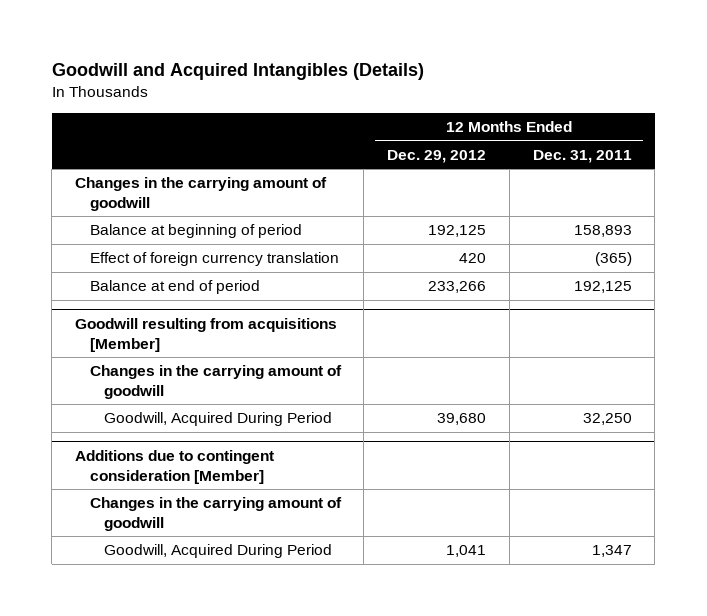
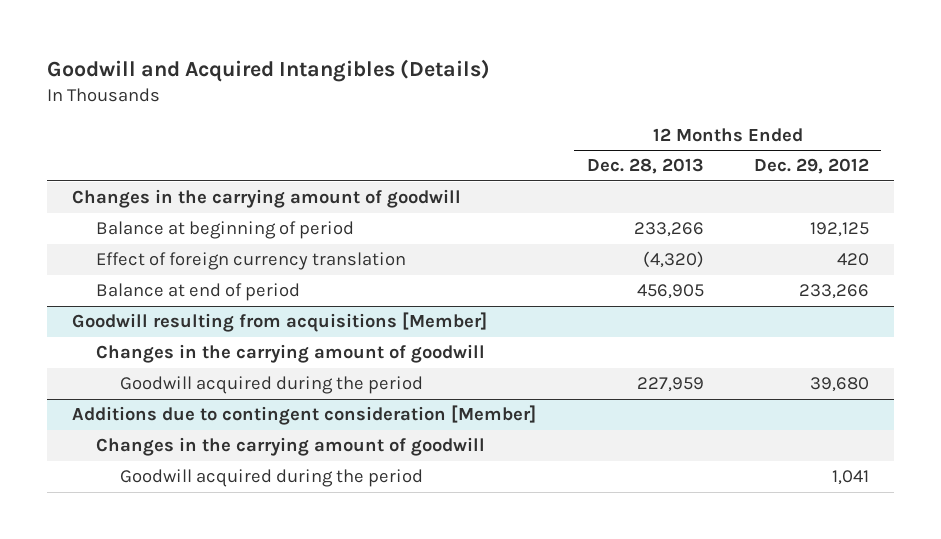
- | 12 Months Ended Dec. 29, 2012 | 12 Months Ended Dec. 31, 2011
+ | 12 Months Ended Dec. 28, 2013 | 12 Months Ended Dec. 29, 2012
@ Goodwill resulting from acquisitions [Member]
- Goodwill, Acquired During Period | 39,680 | 32,250
+ Goodwill acquired during the period | 227,959 | 39,680
@ Additions due to contingent consideration [Member]
- Goodwill, Acquired During Period | 1,041 | 1,347
+ Goodwill acquired during the period | | 1,041

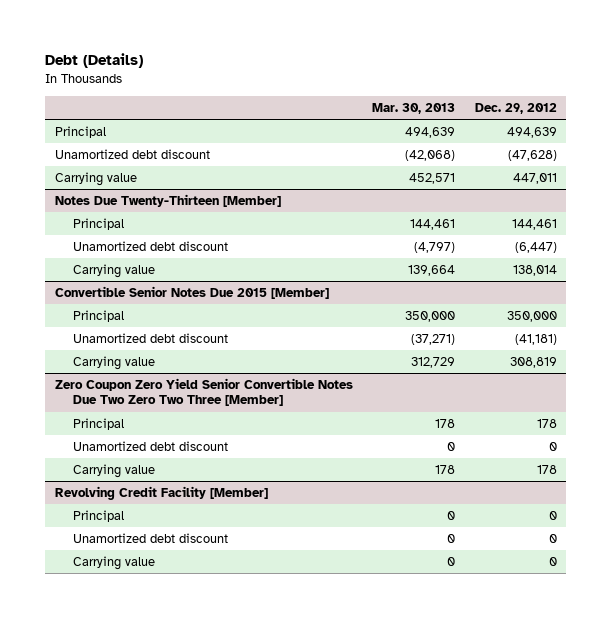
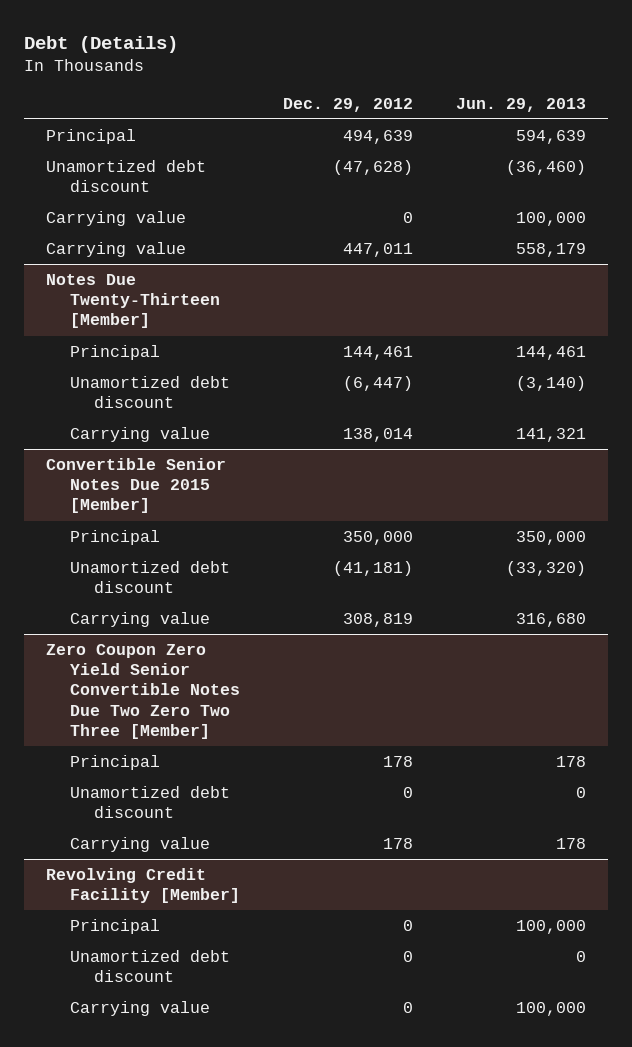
- | Mar. 30, 2013 | Dec. 29, 2012
+ | Dec. 29, 2012 | Jun. 29, 2013
+ Carrying value | 0 | 100,000

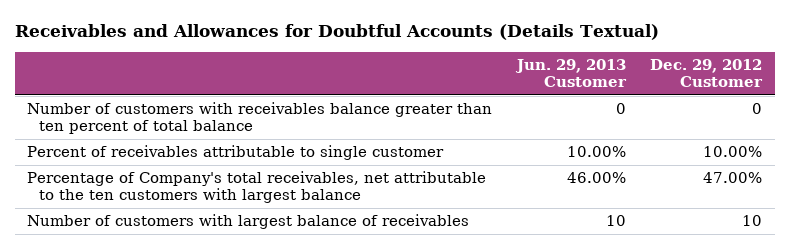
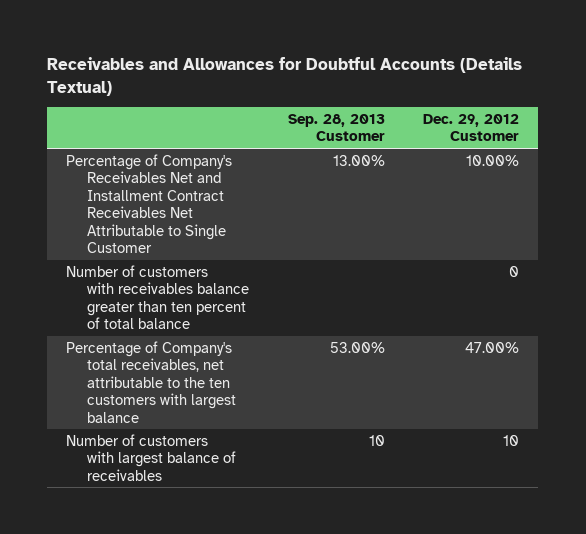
- | Jun. 29, 2013 Customer | Dec. 29, 2012 Customer
+ | Sep. 28, 2013 Customer | Dec. 29, 2012 Customer
+ Percentage of Company's Receivables Net and Installment Contract Receivables Net Attributable to Single Customer | 13.00% | 10.00%
- Percent of receivables attributable to single customer | 10.00% | 10.00%

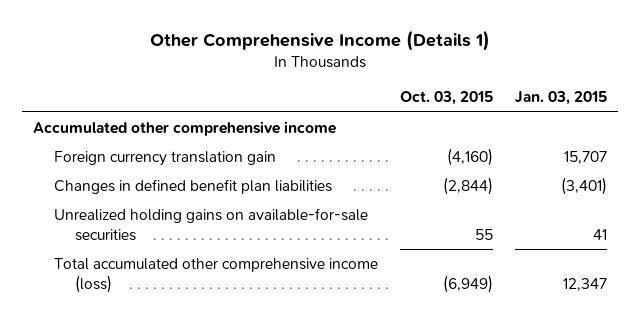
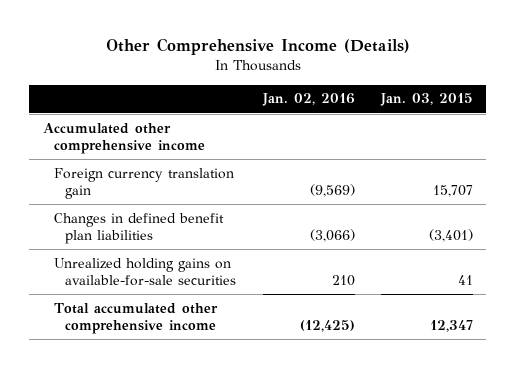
- Other Comprehensive Income (Details 1)
+ Other Comprehensive Income (Details)
- | Oct. 03, 2015 | Jan. 03, 2015
+ | Jan. 02, 2016 | Jan. 03, 2015
- Total accumulated other comprehensive income (loss) | (6,949) | 12,347
+ Total accumulated other comprehensive income | (12,425) | 12,347

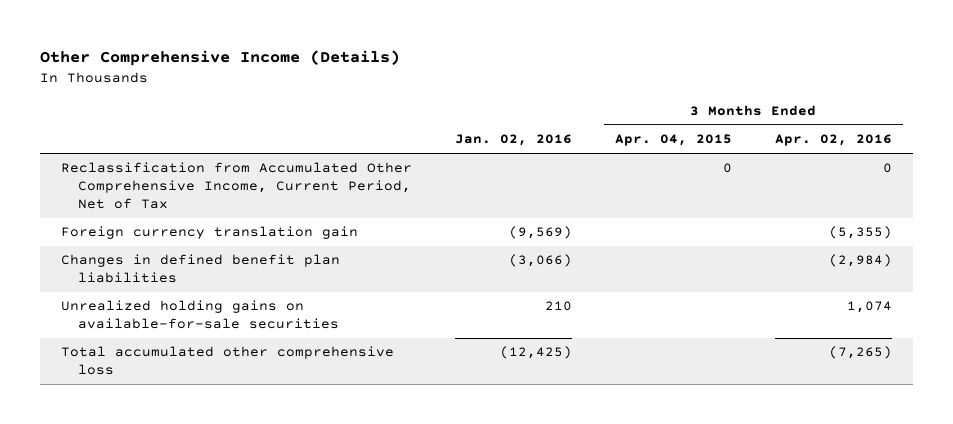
- | Jan. 02, 2016 | Jan. 03, 2015
+ | Jan. 02, 2016 | 3 Months Ended Apr. 04, 2015 | 3 Months Ended Apr. 02, 2016
- Accumulated other comprehensive income
+ Reclassification from Accumulated Other Comprehensive Income, Current Period, Net of Tax | | 0 | 0
- Total accumulated other comprehensive income | (12,425) | 12,347
+ Total accumulated other comprehensive loss | (12,425) | | (7,265)

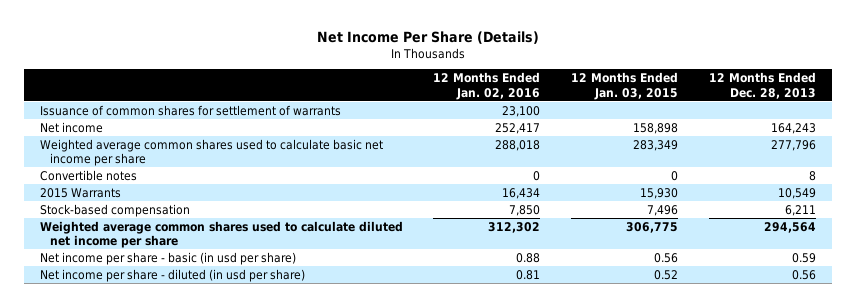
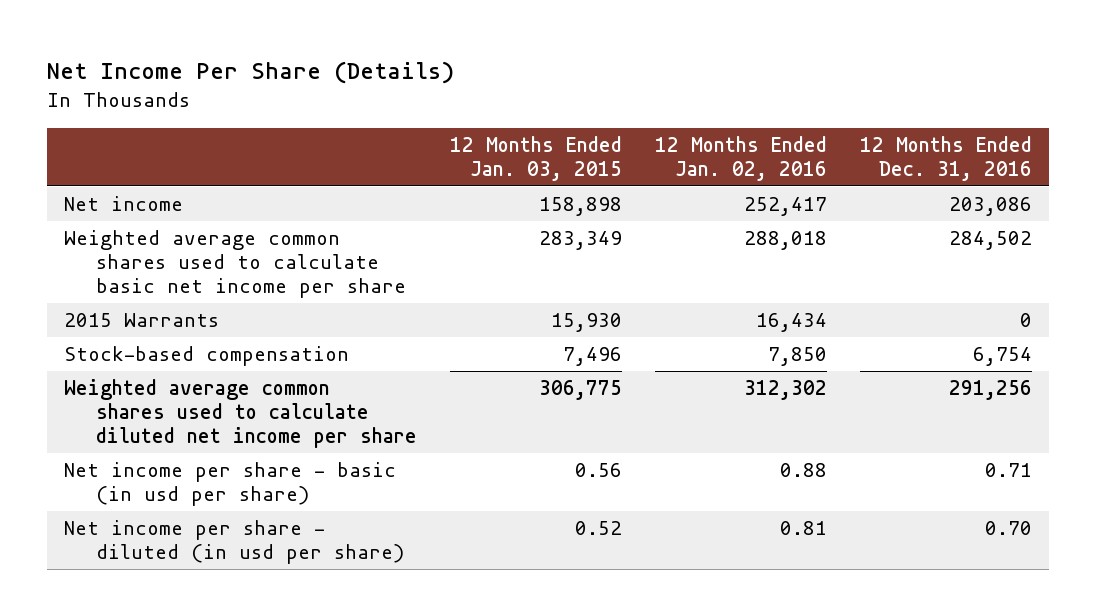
- | 12 Months Ended Jan. 02, 2016 | 12 Months Ended Jan. 03, 2015 | 12 Months Ended Dec. 28, 2013
+ | 12 Months Ended Jan. 03, 2015 | 12 Months Ended Jan. 02, 2016 | 12 Months Ended Dec. 31, 2016
- Issuance of common shares for settlement of warrants | 23,100 | |
- Convertible notes | 0 | 0 | 8

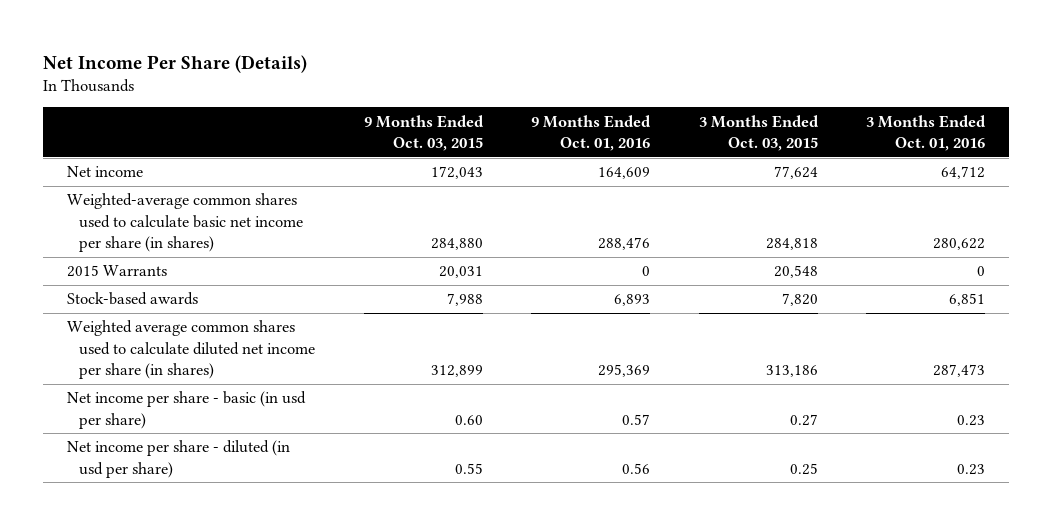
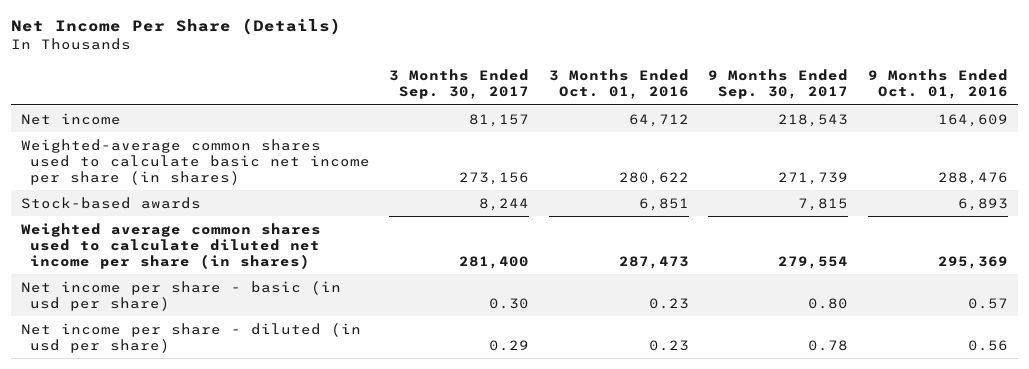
- | 9 Months Ended Oct. 03, 2015 | 9 Months Ended Oct. 01, 2016 | 3 Months Ended Oct. 03, 2015 | 3 Months Ended Oct. 01, 2016
+ | 3 Months Ended Sep. 30, 2017 | 3 Months Ended Oct. 01, 2016 | 9 Months Ended Sep. 30, 2017 | 9 Months Ended Oct. 01, 2016
- 2015 Warrants | 20,031 | 0 | 20,548 | 0

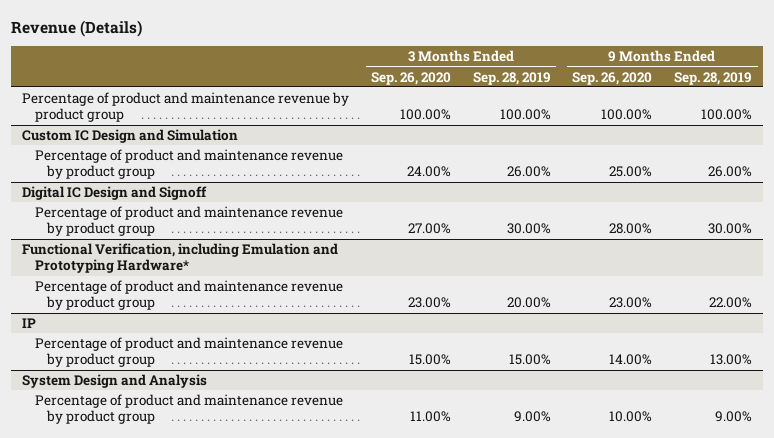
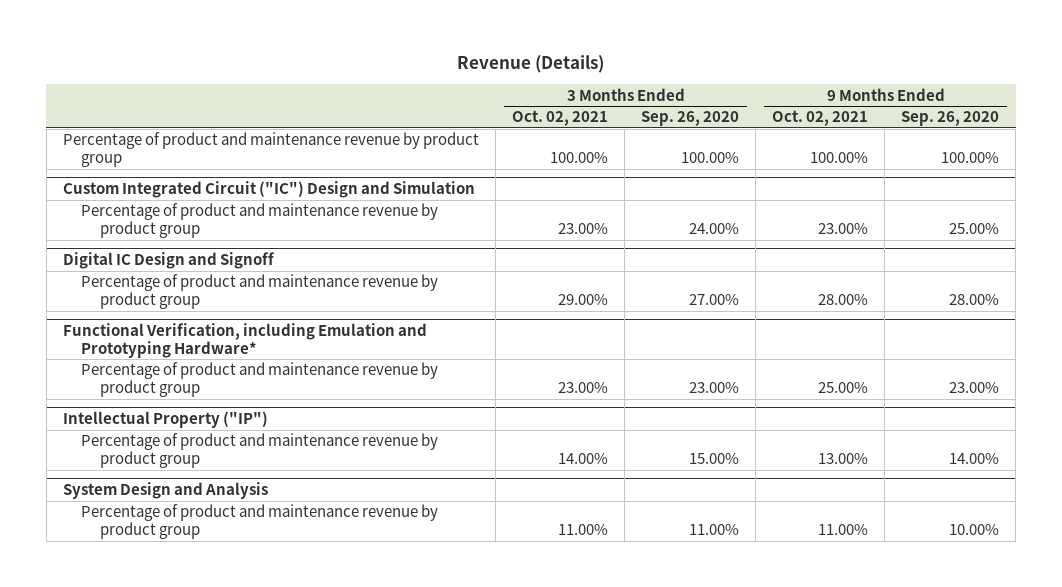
- | 3 Months Ended Sep. 26, 2020 | 3 Months Ended Sep. 28, 2019 | 9 Months Ended Sep. 26, 2020 | 9 Months Ended Sep. 28, 2019
+ | 3 Months Ended Oct. 02, 2021 | 3 Months Ended Sep. 26, 2020 | 9 Months Ended Oct. 02, 2021 | 9 Months Ended Sep. 26, 2020
- Custom IC Design and Simulation
+ Custom Integrated Circuit ("IC") Design and Simulation
- IP
+ Intellectual Property ("IP")

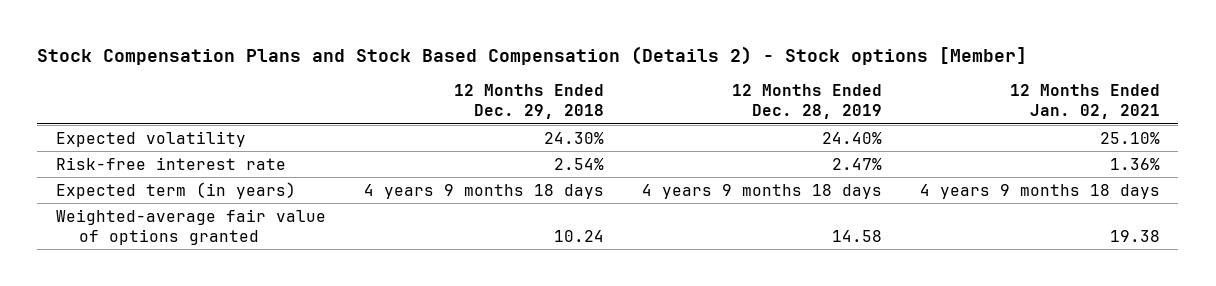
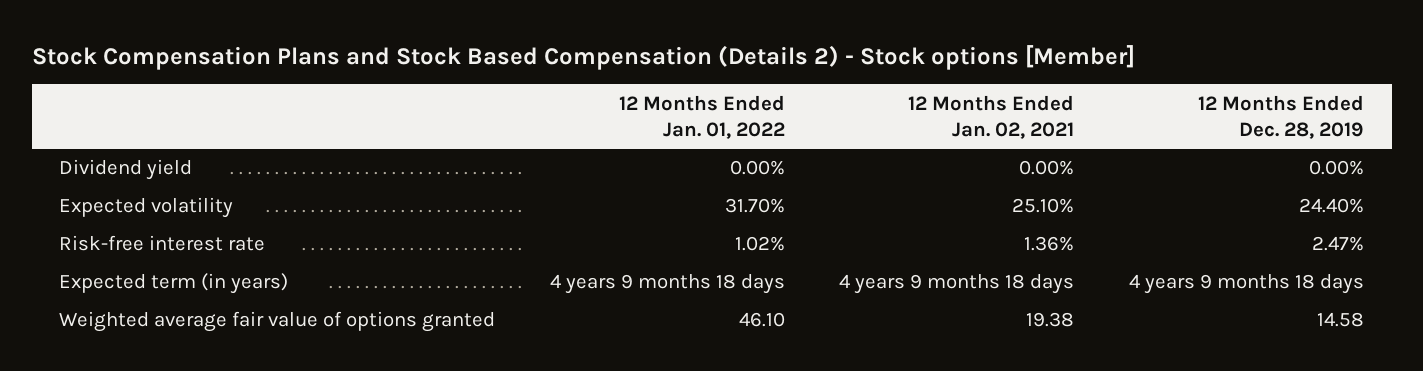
- | 12 Months Ended Dec. 29, 2018 | 12 Months Ended Dec. 28, 2019 | 12 Months Ended Jan. 02, 2021
+ | 12 Months Ended Jan. 01, 2022 | 12 Months Ended Jan. 02, 2021 | 12 Months Ended Dec. 28, 2019
+ Dividend yield | 0.00% | 0.00% | 0.00%
- Weighted-average fair value of options granted | 10.24 | 14.58 | 19.38
+ Weighted average fair value of options granted | 46.10 | 19.38 | 14.58

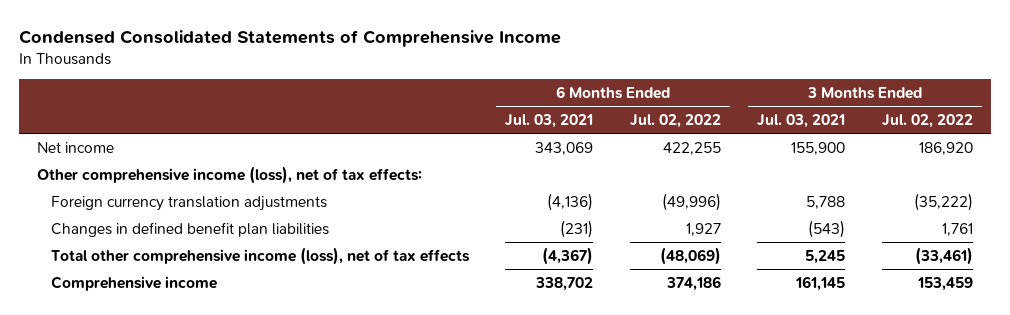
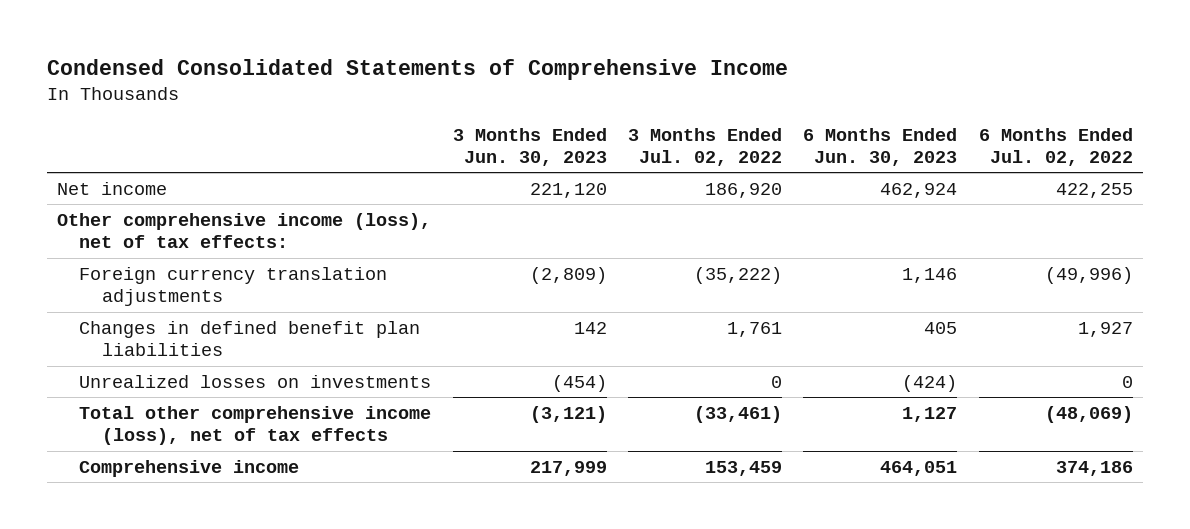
- | 6 Months Ended Jul. 03, 2021 | 6 Months Ended Jul. 02, 2022 | 3 Months Ended Jul. 03, 2021 | 3 Months Ended Jul. 02, 2022
+ | 3 Months Ended Jun. 30, 2023 | 3 Months Ended Jul. 02, 2022 | 6 Months Ended Jun. 30, 2023 | 6 Months Ended Jul. 02, 2022
+ Unrealized losses on investments | (454) | 0 | (424) | 0

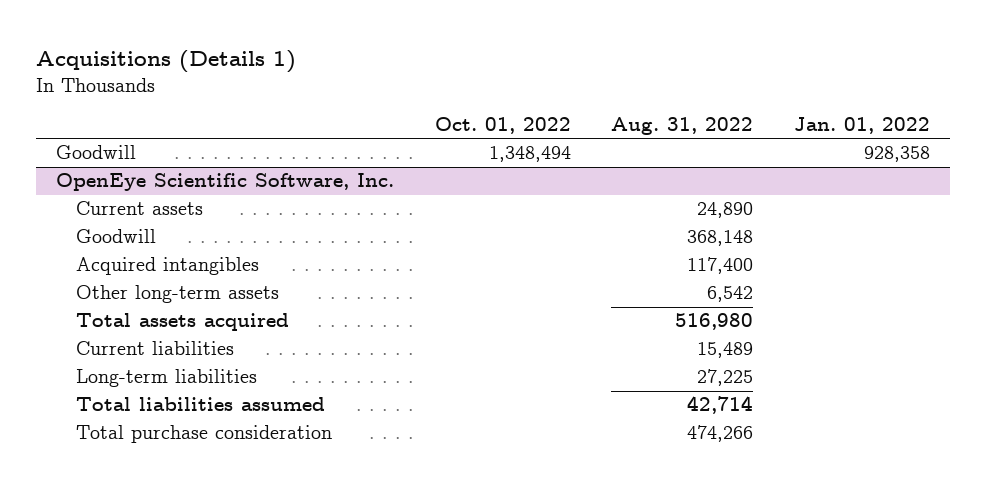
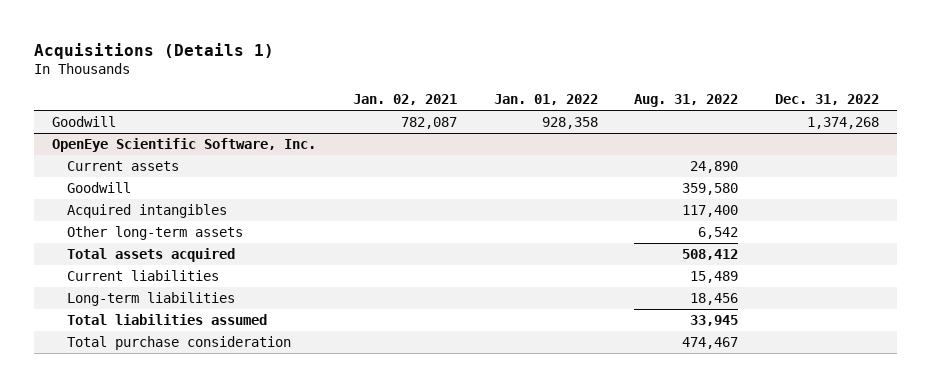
- | Oct. 01, 2022 | Aug. 31, 2022 | Jan. 01, 2022
+ | Jan. 02, 2021 | Jan. 01, 2022 | Aug. 31, 2022 | Dec. 31, 2022
@ OpenEye Scientific Software, Inc.
- Goodwill | | 368,148 |
+ Goodwill | | | 359,580 |
- Total assets acquired | | 516,980 |
+ Total assets acquired | | | 508,412 |
- Long-term liabilities | | 27,225 |
- Total liabilities assumed | | 42,714 |
- Total purchase consideration | | 474,266 |
+ Long-term liabilities | | | 18,456 |
+ Total liabilities assumed | | | 33,945 |
+ Total purchase consideration | | | 474,467 |

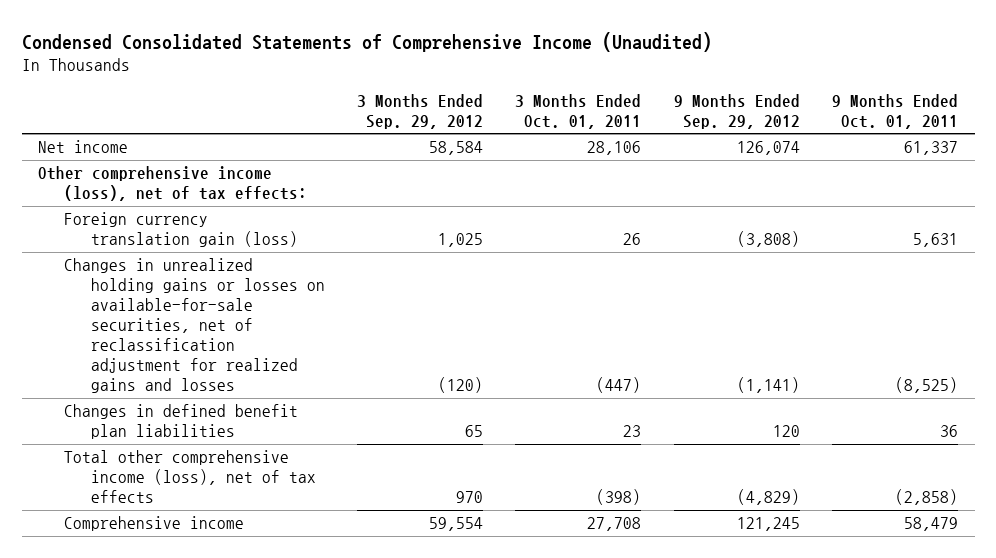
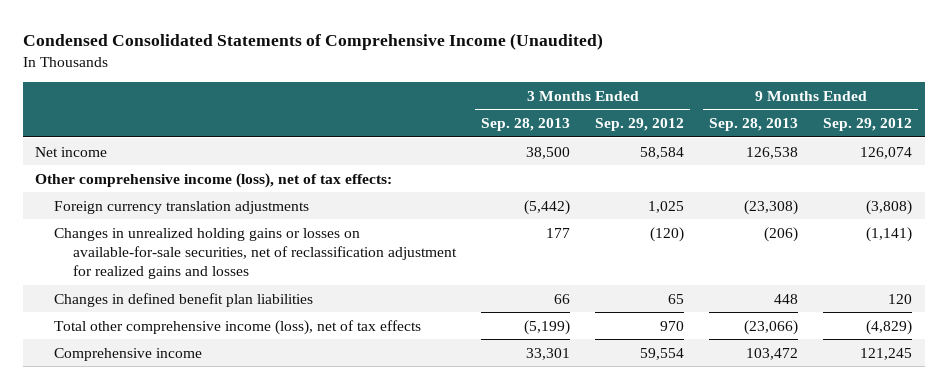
- | 3 Months Ended Sep. 29, 2012 | 3 Months Ended Oct. 01, 2011 | 9 Months Ended Sep. 29, 2012 | 9 Months Ended Oct. 01, 2011
+ | 3 Months Ended Sep. 28, 2013 | 3 Months Ended Sep. 29, 2012 | 9 Months Ended Sep. 28, 2013 | 9 Months Ended Sep. 29, 2012
- Foreign currency translation gain (loss) | 1,025 | 26 | (3,808) | 5,631
+ Foreign currency translation adjustments | (5,442) | 1,025 | (23,308) | (3,808)

